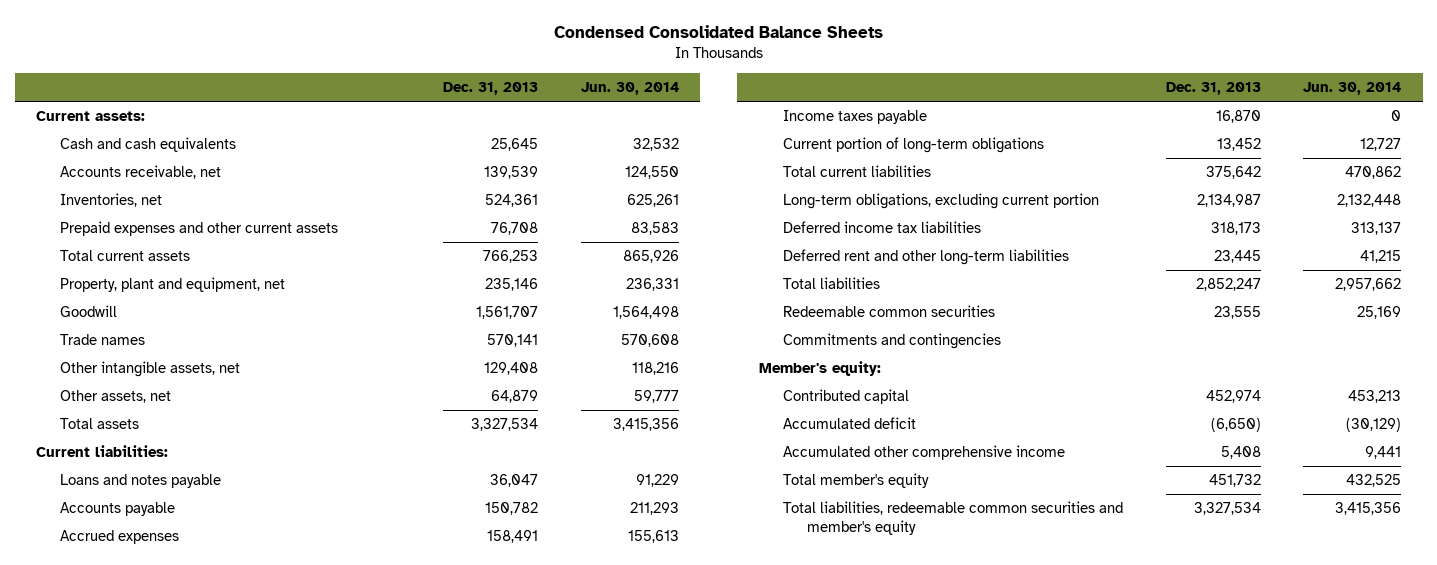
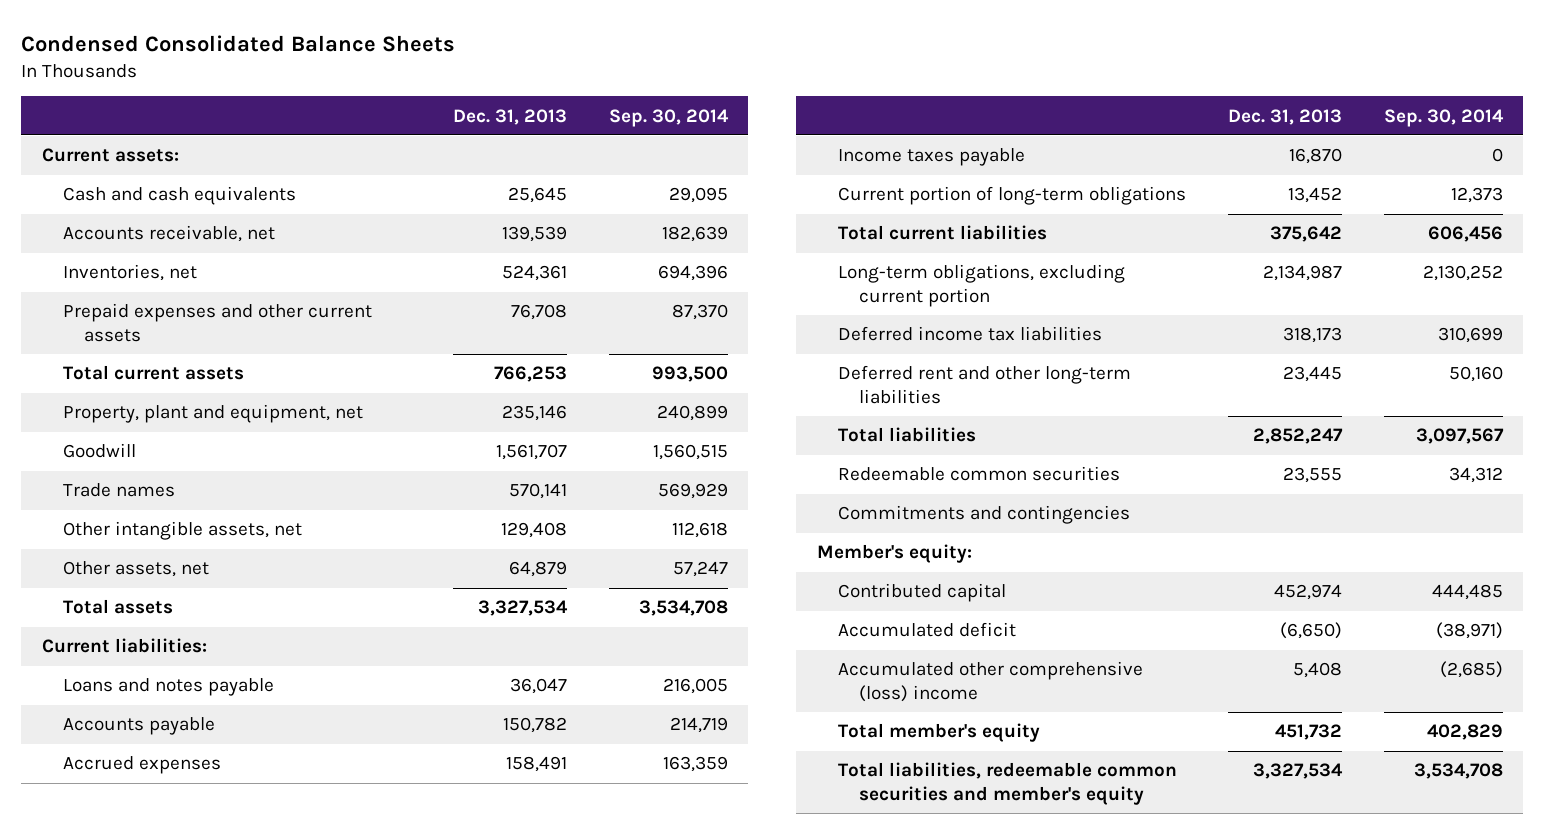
- | Dec. 31, 2013 | Jun. 30, 2014
+ | Dec. 31, 2013 | Sep. 30, 2014
- Accumulated other comprehensive income | 5,408 | 9,441
+ Accumulated other comprehensive (loss) income | 5,408 | (2,685)

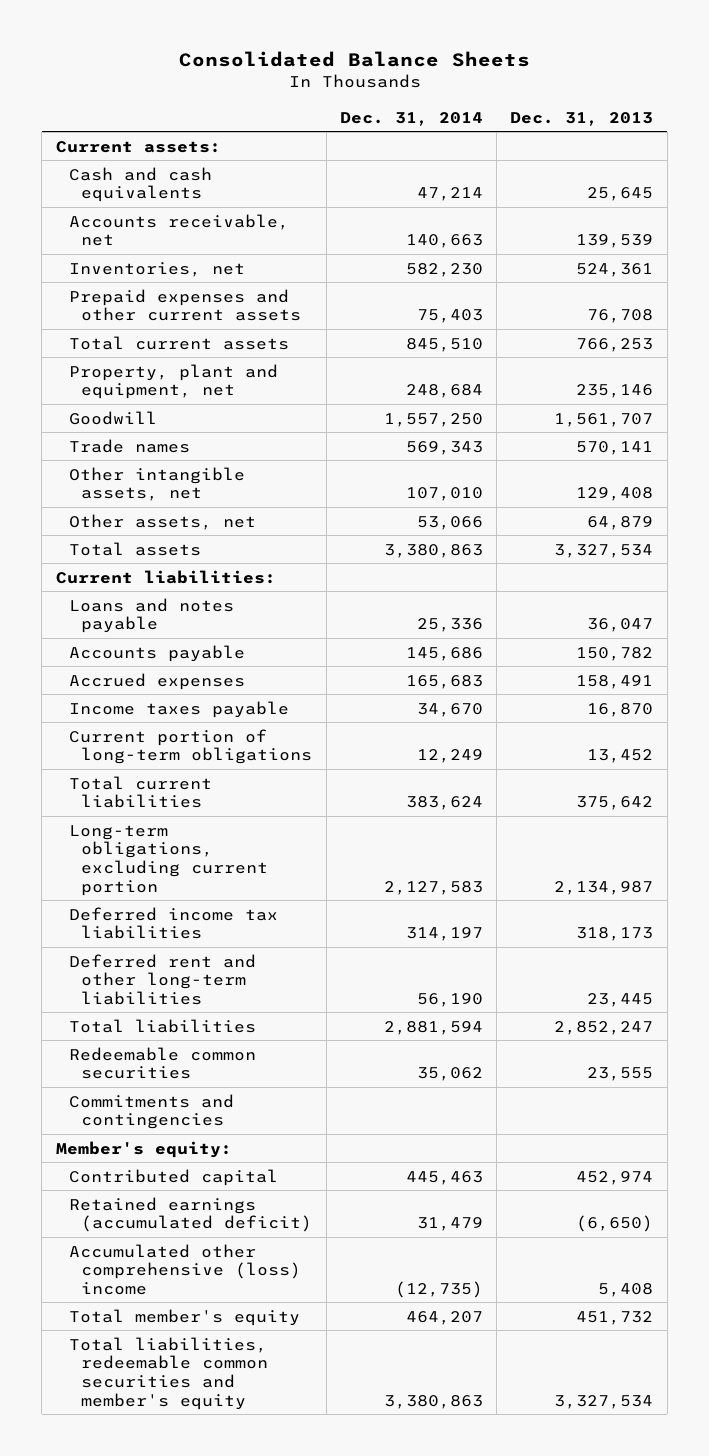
- Condensed Consolidated Balance Sheets
+ Consolidated Balance Sheets
- | Dec. 31, 2013 | Sep. 30, 2014
+ | Dec. 31, 2014 | Dec. 31, 2013
- Accumulated deficit | (6,650) | (38,971)
+ Retained earnings (accumulated deficit) | 31,479 | (6,650)

